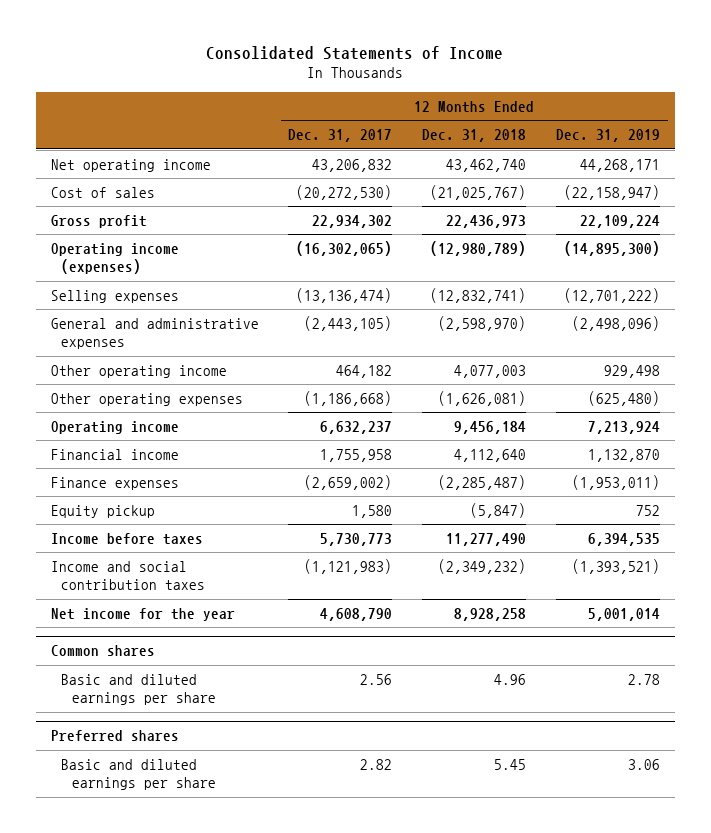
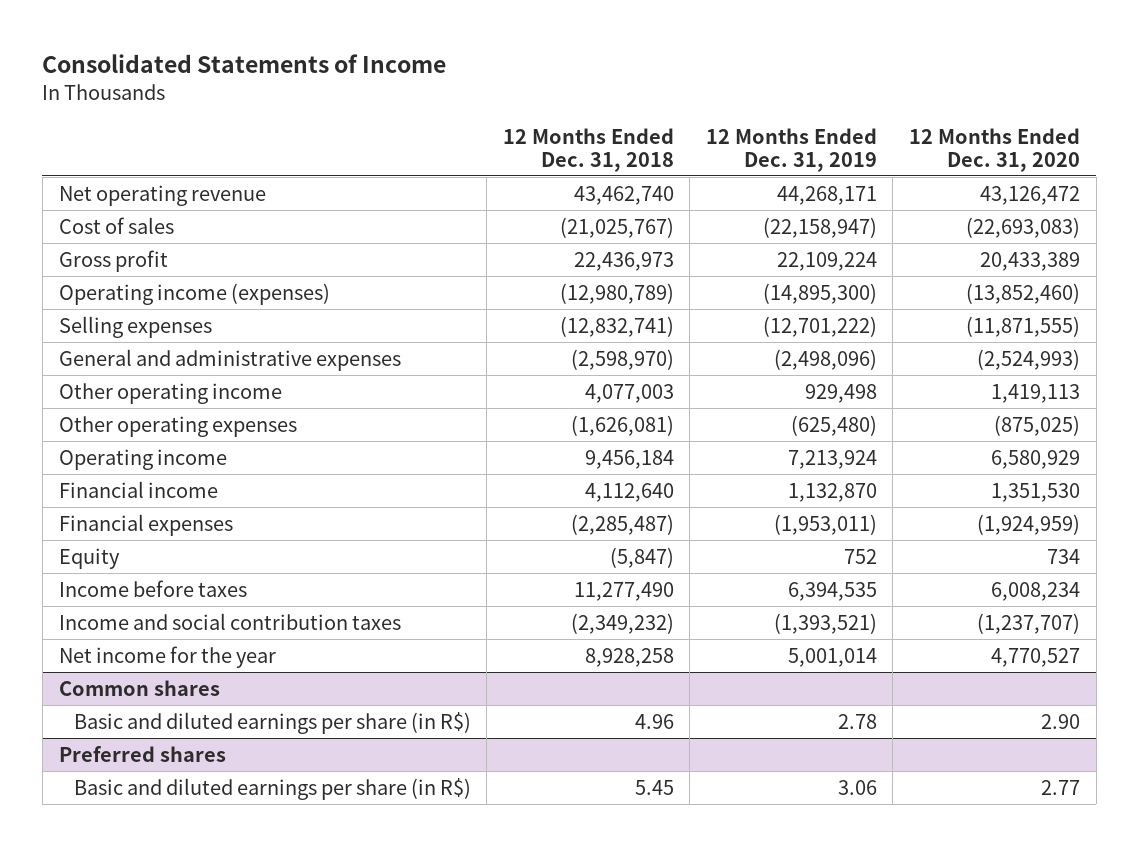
- | 12 Months Ended Dec. 31, 2017 | 12 Months Ended Dec. 31, 2018 | 12 Months Ended Dec. 31, 2019
+ | 12 Months Ended Dec. 31, 2018 | 12 Months Ended Dec. 31, 2019 | 12 Months Ended Dec. 31, 2020
- Net operating income | 43,206,832 | 43,462,740 | 44,268,171
+ Net operating revenue | 43,462,740 | 44,268,171 | 43,126,472
- Finance expenses | (2,659,002) | (2,285,487) | (1,953,011)
- Equity pickup | 1,580 | (5,847) | 752
+ Financial expenses | (2,285,487) | (1,953,011) | (1,924,959)
+ Equity | (5,847) | 752 | 734
@ Common shares
- Basic and diluted earnings per share | 2.56 | 4.96 | 2.78
+ Basic and diluted earnings per share (in R$) | 4.96 | 2.78 | 2.90
@ Preferred shares
- Basic and diluted earnings per share | 2.82 | 5.45 | 3.06
+ Basic and diluted earnings per share (in R$) | 5.45 | 3.06 | 2.77

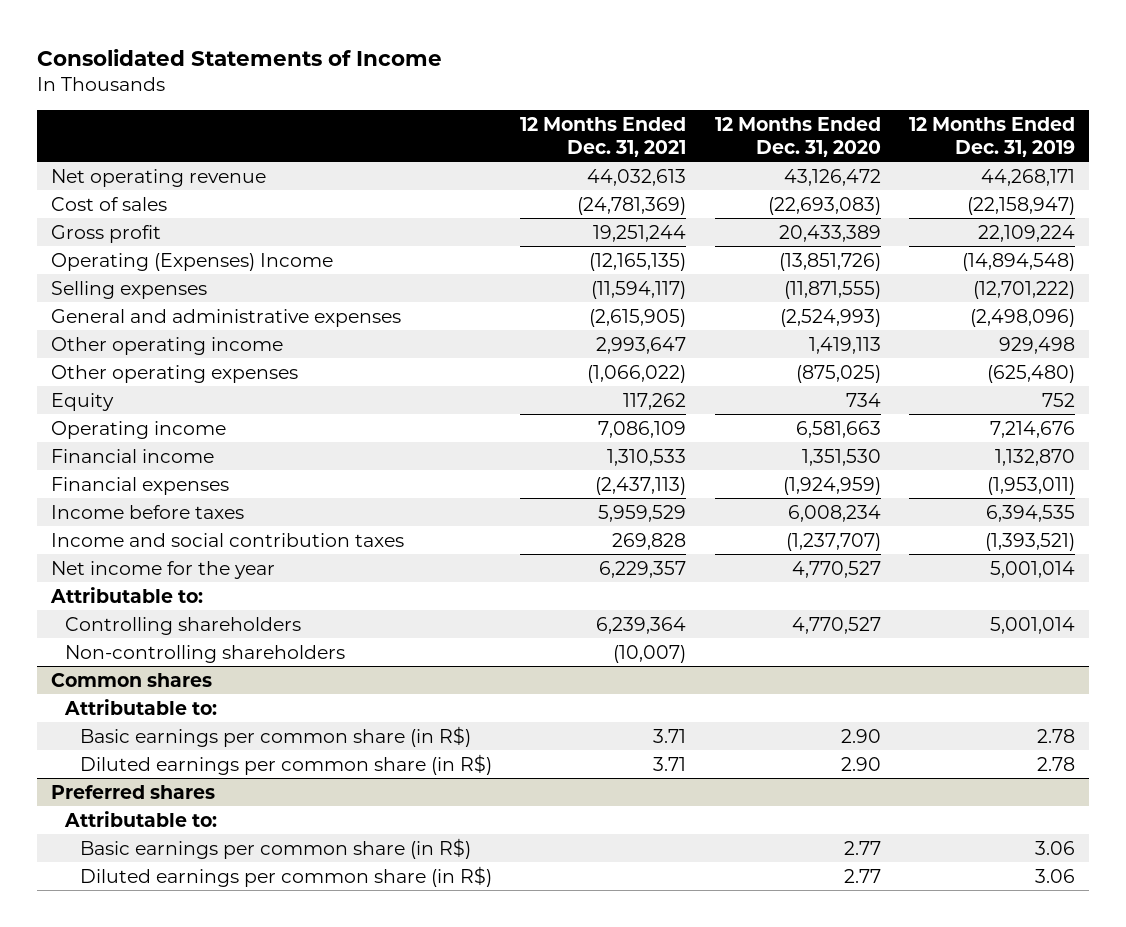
- | 12 Months Ended Dec. 31, 2018 | 12 Months Ended Dec. 31, 2019 | 12 Months Ended Dec. 31, 2020
+ | 12 Months Ended Dec. 31, 2021 | 12 Months Ended Dec. 31, 2020 | 12 Months Ended Dec. 31, 2019
- Operating income (expenses) | (12,980,789) | (14,895,300) | (13,852,460)
+ Operating (Expenses) Income | (12,165,135) | (13,851,726) | (14,894,548)
- Operating income | 9,456,184 | 7,213,924 | 6,580,929
moved up: Equity | 117,262 | 734 | 752
+ Operating income | 7,086,109 | 6,581,663 | 7,214,676
+ Attributable to:
+ Controlling shareholders | 6,239,364 | 4,770,527 | 5,001,014
+ Non-controlling shareholders | (10,007) | |
@ Common shares
- Basic and diluted earnings per share (in R$) | 4.96 | 2.78 | 2.90
+ Attributable to:
+ Basic earnings per common share (in R$) | 3.71 | 2.90 | 2.78
+ Diluted earnings per common share (in R$) | 3.71 | 2.90 | 2.78
@ Preferred shares
- Basic and diluted earnings per share (in R$) | 5.45 | 3.06 | 2.77
+ Attributable to:
+ Basic earnings per common share (in R$) | | 2.77 | 3.06
+ Diluted earnings per common share (in R$) | | 2.77 | 3.06

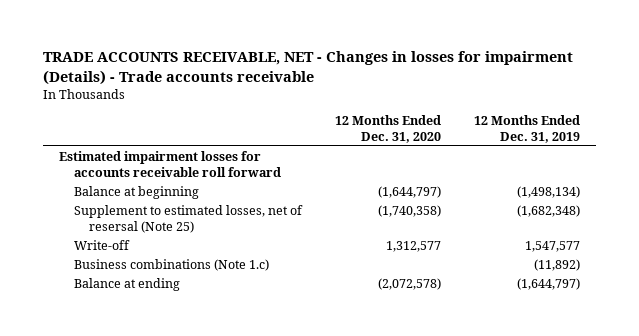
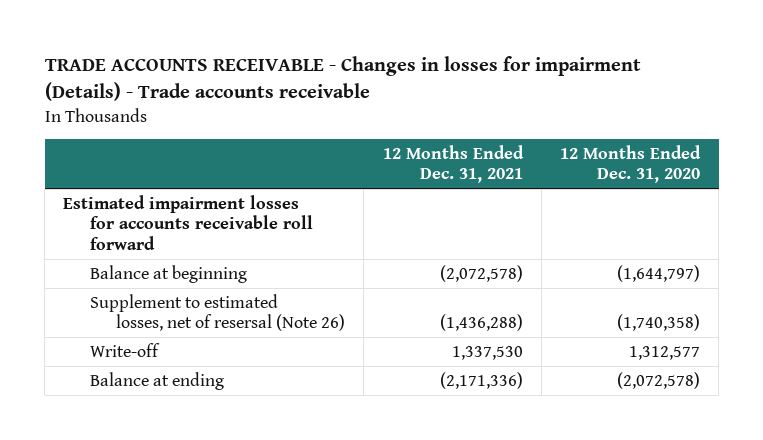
- TRADE ACCOUNTS RECEIVABLE, NET - Changes in losses for impairment (Details) - Trade accounts receivable
+ TRADE ACCOUNTS RECEIVABLE - Changes in losses for impairment (Details) - Trade accounts receivable
- | 12 Months Ended Dec. 31, 2020 | 12 Months Ended Dec. 31, 2019
+ | 12 Months Ended Dec. 31, 2021 | 12 Months Ended Dec. 31, 2020
- Supplement to estimated losses, net of resersal (Note 25) | (1,740,358) | (1,682,348)
+ Supplement to estimated losses, net of resersal (Note 26) | (1,436,288) | (1,740,358)
- Business combinations (Note 1.c) | | (11,892)

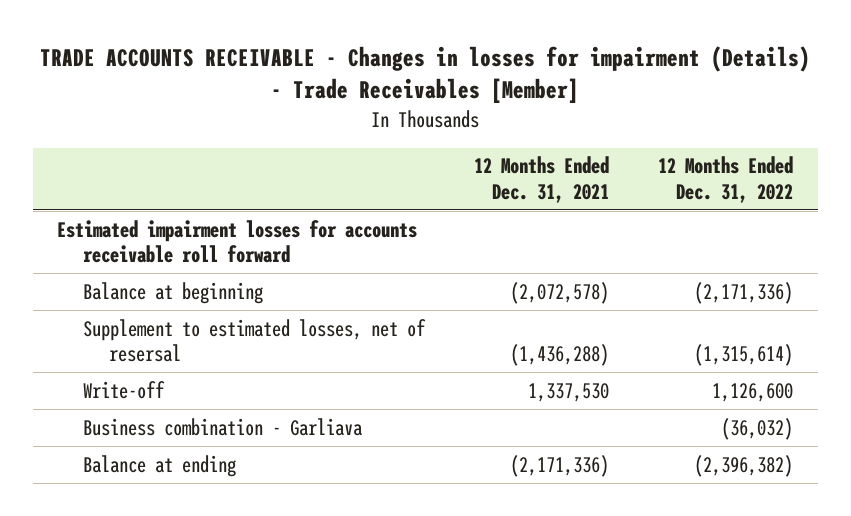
- TRADE ACCOUNTS RECEIVABLE - Changes in losses for impairment (Details) - Trade accounts receivable
+ TRADE ACCOUNTS RECEIVABLE - Changes in losses for impairment (Details) - Trade Receivables [Member]
- | 12 Months Ended Dec. 31, 2021 | 12 Months Ended Dec. 31, 2020
+ | 12 Months Ended Dec. 31, 2021 | 12 Months Ended Dec. 31, 2022
- Supplement to estimated losses, net of resersal (Note 26) | (1,436,288) | (1,740,358)
+ Supplement to estimated losses, net of resersal | (1,436,288) | (1,315,614)
+ Business combination - Garliava | | (36,032)

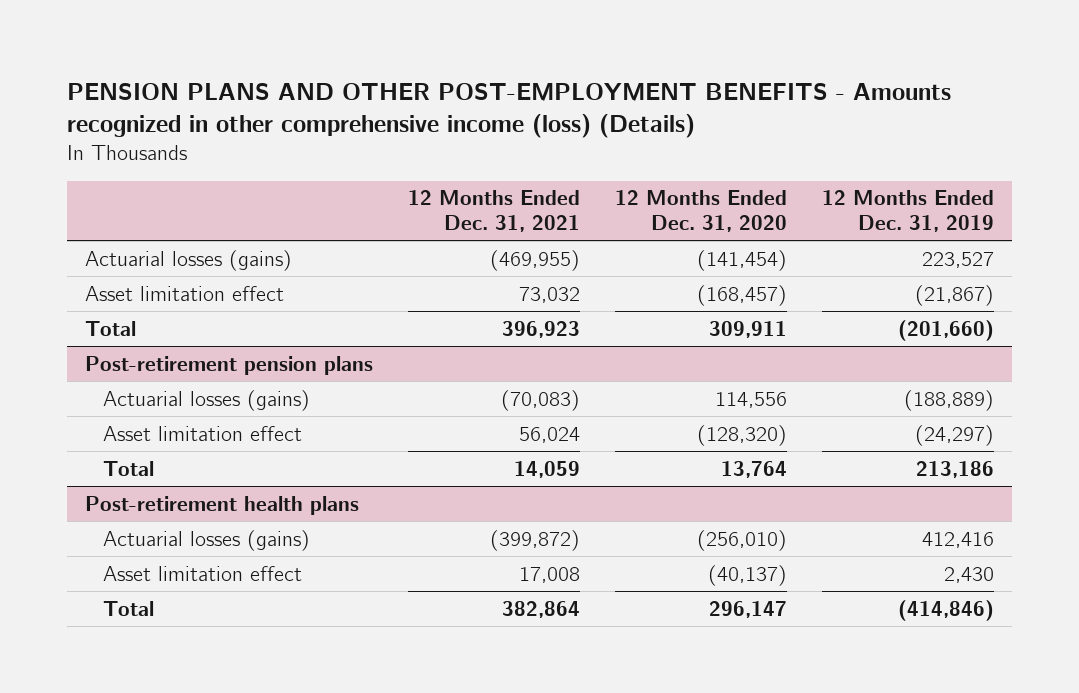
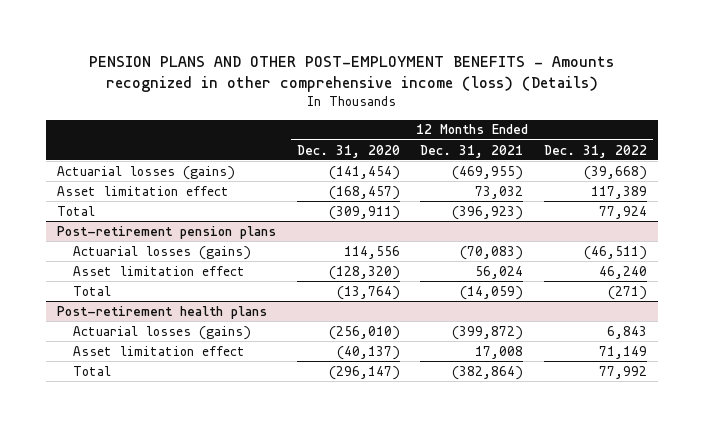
- | 12 Months Ended Dec. 31, 2021 | 12 Months Ended Dec. 31, 2020 | 12 Months Ended Dec. 31, 2019
+ | 12 Months Ended Dec. 31, 2020 | 12 Months Ended Dec. 31, 2021 | 12 Months Ended Dec. 31, 2022
- Total | 396,923 | 309,911 | (201,660)
+ Total | (309,911) | (396,923) | 77,924
@ Post-retirement pension plans
- Total | 14,059 | 13,764 | 213,186
+ Total | (13,764) | (14,059) | (271)
@ Post-retirement health plans
- Total | 382,864 | 296,147 | (414,846)
+ Total | (296,147) | (382,864) | 77,992

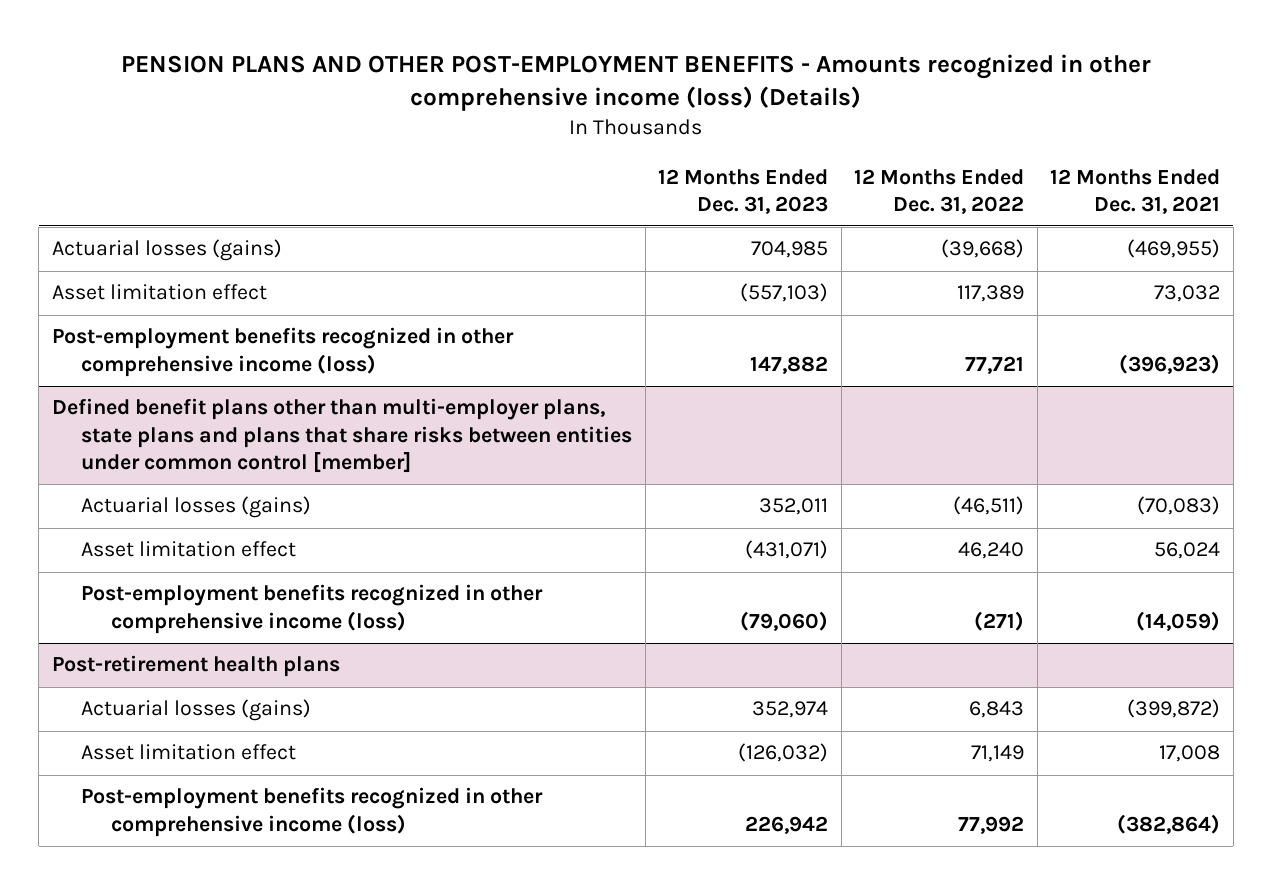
- | 12 Months Ended Dec. 31, 2020 | 12 Months Ended Dec. 31, 2021 | 12 Months Ended Dec. 31, 2022
+ | 12 Months Ended Dec. 31, 2023 | 12 Months Ended Dec. 31, 2022 | 12 Months Ended Dec. 31, 2021
- Total | (309,911) | (396,923) | 77,924
- Post-retirement pension plans
+ Post-employment benefits recognized in other comprehensive income (loss) | 147,882 | 77,721 | (396,923)
+ Defined benefit plans other than multi-employer plans, state plans and plans that share risks between entities under common control [member]
- Total | (13,764) | (14,059) | (271)
+ Post-employment benefits recognized in other comprehensive income (loss) | (79,060) | (271) | (14,059)
@ Post-retirement health plans
- Total | (296,147) | (382,864) | 77,992
+ Post-employment benefits recognized in other comprehensive income (loss) | 226,942 | 77,992 | (382,864)

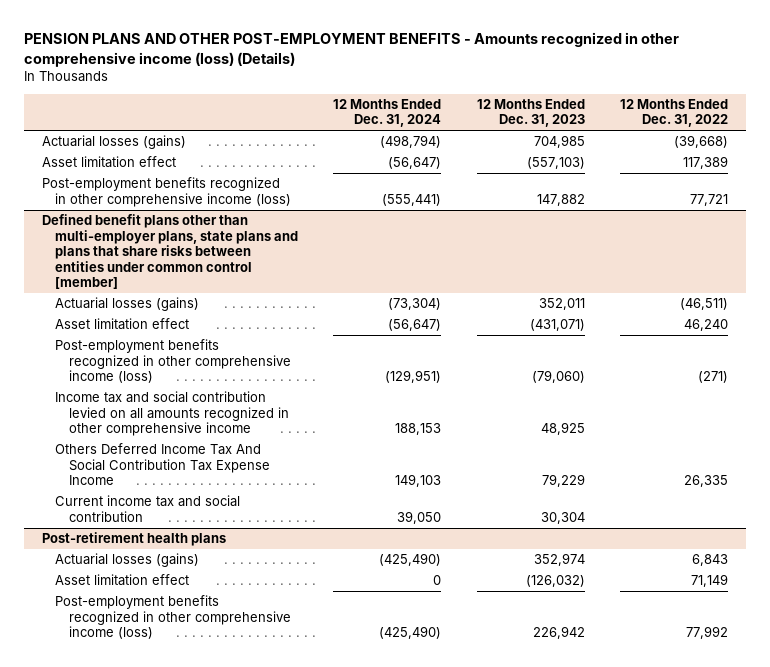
- | 12 Months Ended Dec. 31, 2023 | 12 Months Ended Dec. 31, 2022 | 12 Months Ended Dec. 31, 2021
+ | 12 Months Ended Dec. 31, 2024 | 12 Months Ended Dec. 31, 2023 | 12 Months Ended Dec. 31, 2022
@ Defined benefit plans other than multi-employer plans, state plans and plans that share risks between entities under common control [member]
+ Income tax and social contribution levied on all amounts recognized in other comprehensive income | 188,153 | 48,925 |
+ Others Deferred Income Tax And Social Contribution Tax Expense Income | 149,103 | 79,229 | 26,335
+ Current income tax and social contribution | 39,050 | 30,304 |

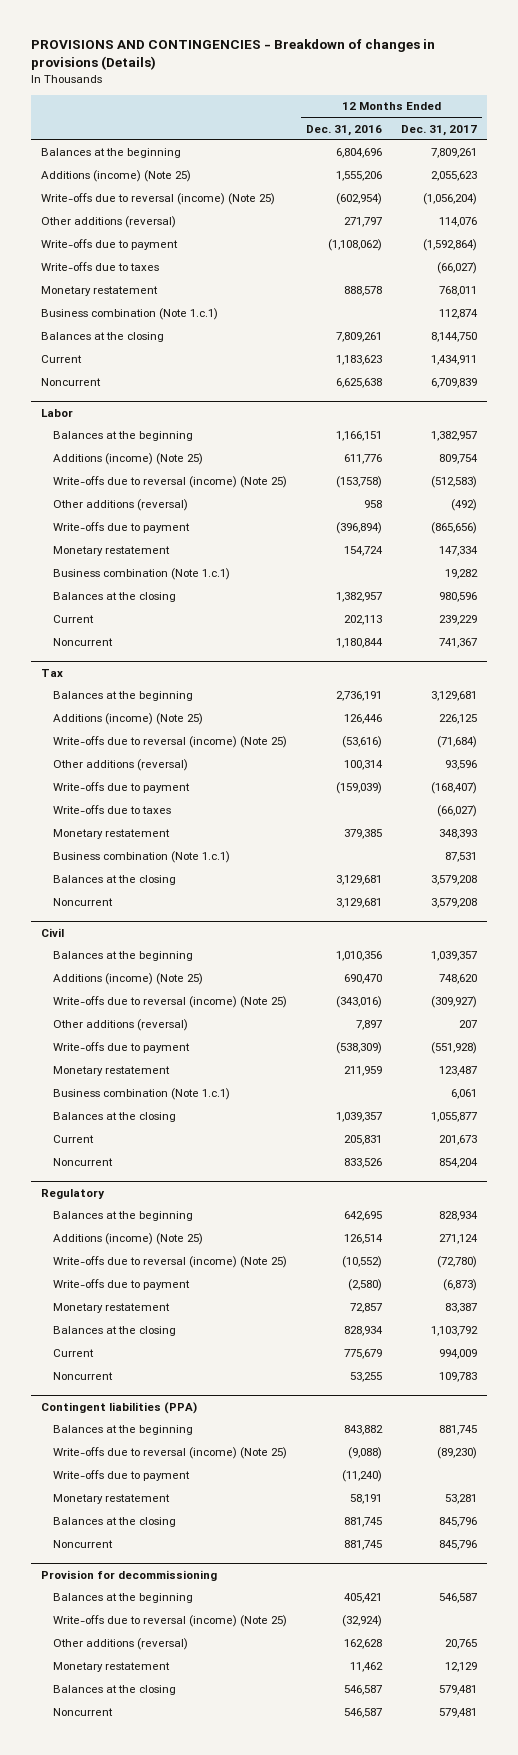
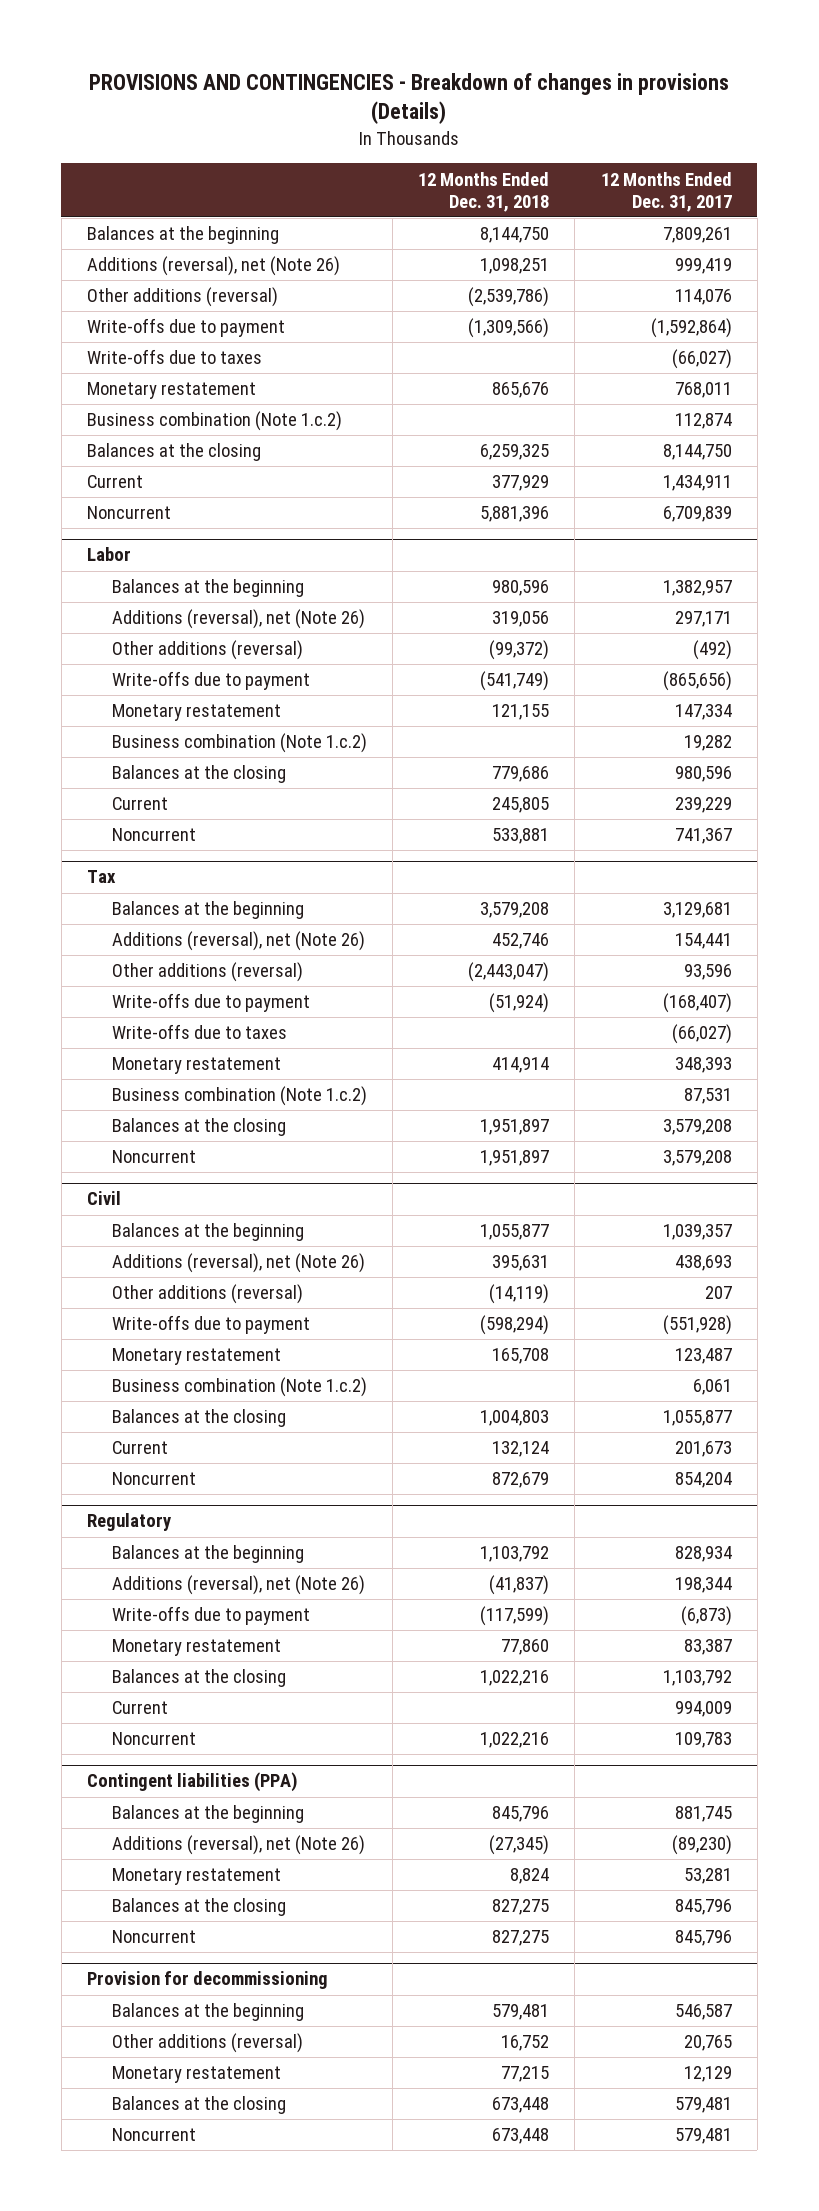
- | 12 Months Ended Dec. 31, 2016 | 12 Months Ended Dec. 31, 2017
+ | 12 Months Ended Dec. 31, 2018 | 12 Months Ended Dec. 31, 2017
- Additions (income) (Note 25) | 1,555,206 | 2,055,623
- Write-offs due to reversal (income) (Note 25) | (602,954) | (1,056,204)
+ Additions (reversal), net (Note 26) | 1,098,251 | 999,419
- Business combination (Note 1.c.1) | | 112,874
+ Business combination (Note 1.c.2) | | 112,874
@ Labor
- Additions (income) (Note 25) | 611,776 | 809,754
- Write-offs due to reversal (income) (Note 25) | (153,758) | (512,583)
+ Additions (reversal), net (Note 26) | 319,056 | 297,171
- Business combination (Note 1.c.1) | | 19,282
+ Business combination (Note 1.c.2) | | 19,282
@ Tax
- Additions (income) (Note 25) | 126,446 | 226,125
- Write-offs due to reversal (income) (Note 25) | (53,616) | (71,684)
+ Additions (reversal), net (Note 26) | 452,746 | 154,441
- Business combination (Note 1.c.1) | | 87,531
+ Business combination (Note 1.c.2) | | 87,531
@ Civil
- Additions (income) (Note 25) | 690,470 | 748,620
- Write-offs due to reversal (income) (Note 25) | (343,016) | (309,927)
+ Additions (reversal), net (Note 26) | 395,631 | 438,693
- Business combination (Note 1.c.1) | | 6,061
+ Business combination (Note 1.c.2) | | 6,061
@ Regulatory
- Additions (income) (Note 25) | 126,514 | 271,124
- Write-offs due to reversal (income) (Note 25) | (10,552) | (72,780)
+ Additions (reversal), net (Note 26) | (41,837) | 198,344
@ Contingent liabilities (PPA)
- Write-offs due to reversal (income) (Note 25) | (9,088) | (89,230)
- Write-offs due to payment | (11,240) |
+ Additions (reversal), net (Note 26) | (27,345) | (89,230)
@ Provision for decommissioning
- Write-offs due to reversal (income) (Note 25) | (32,924) |

